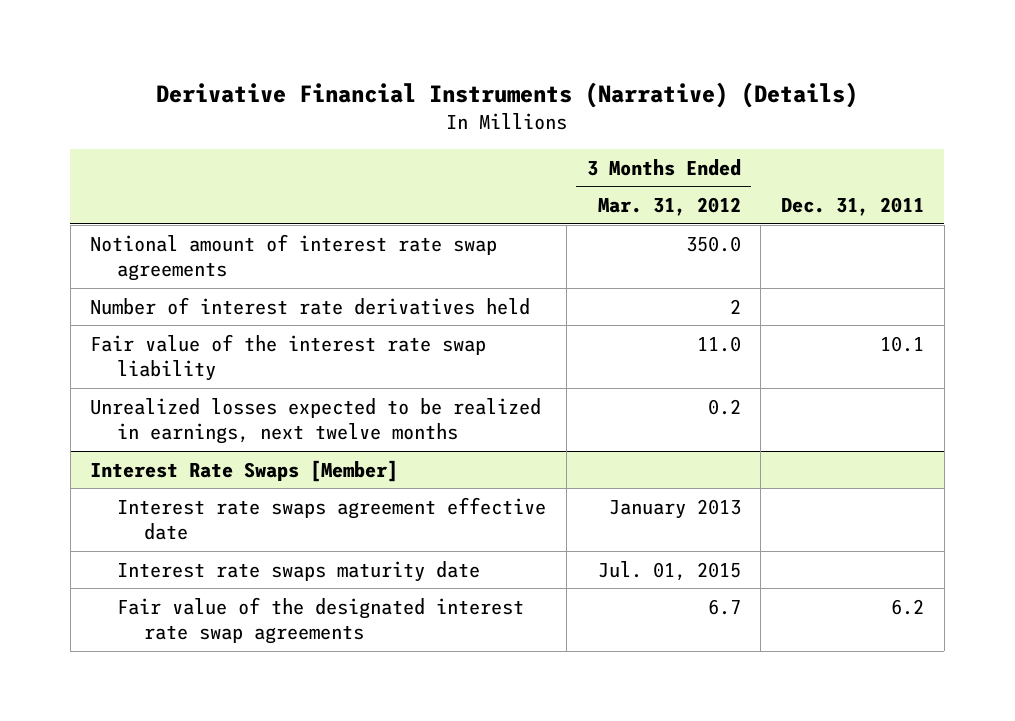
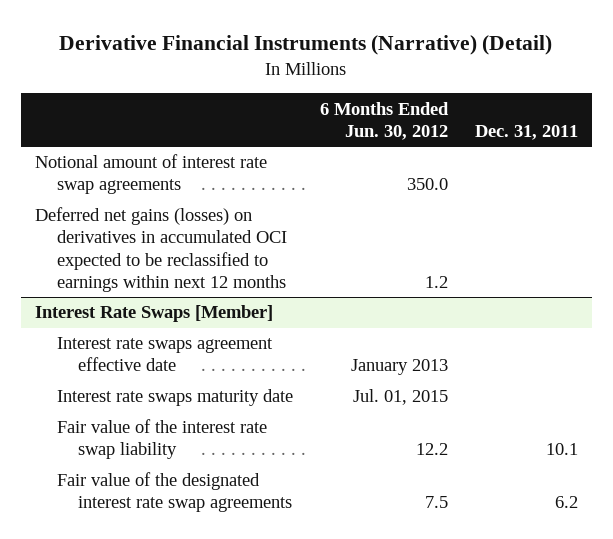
- Derivative Financial Instruments (Narrative) (Details)
+ Derivative Financial Instruments (Narrative) (Detail)
- | 3 Months Ended Mar. 31, 2012 | Dec. 31, 2011
+ | 6 Months Ended Jun. 30, 2012 | Dec. 31, 2011
- Number of interest rate derivatives held | 2 |
- Fair value of the interest rate swap liability | 11.0 | 10.1
- Unrealized losses expected to be realized in earnings, next twelve months | 0.2 |
+ Deferred net gains (losses) on derivatives in accumulated OCI expected to be reclassified to earnings within next 12 months | 1.2 |
@ Interest Rate Swaps [Member]
+ Fair value of the interest rate swap liability | 12.2 | 10.1

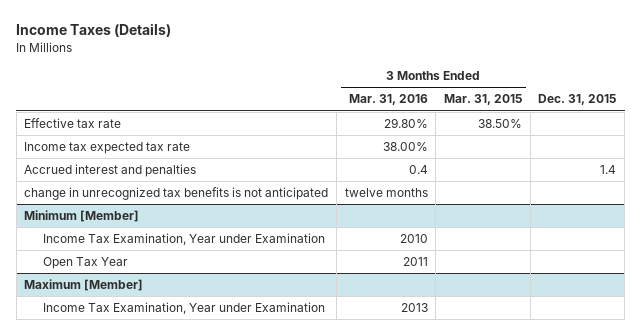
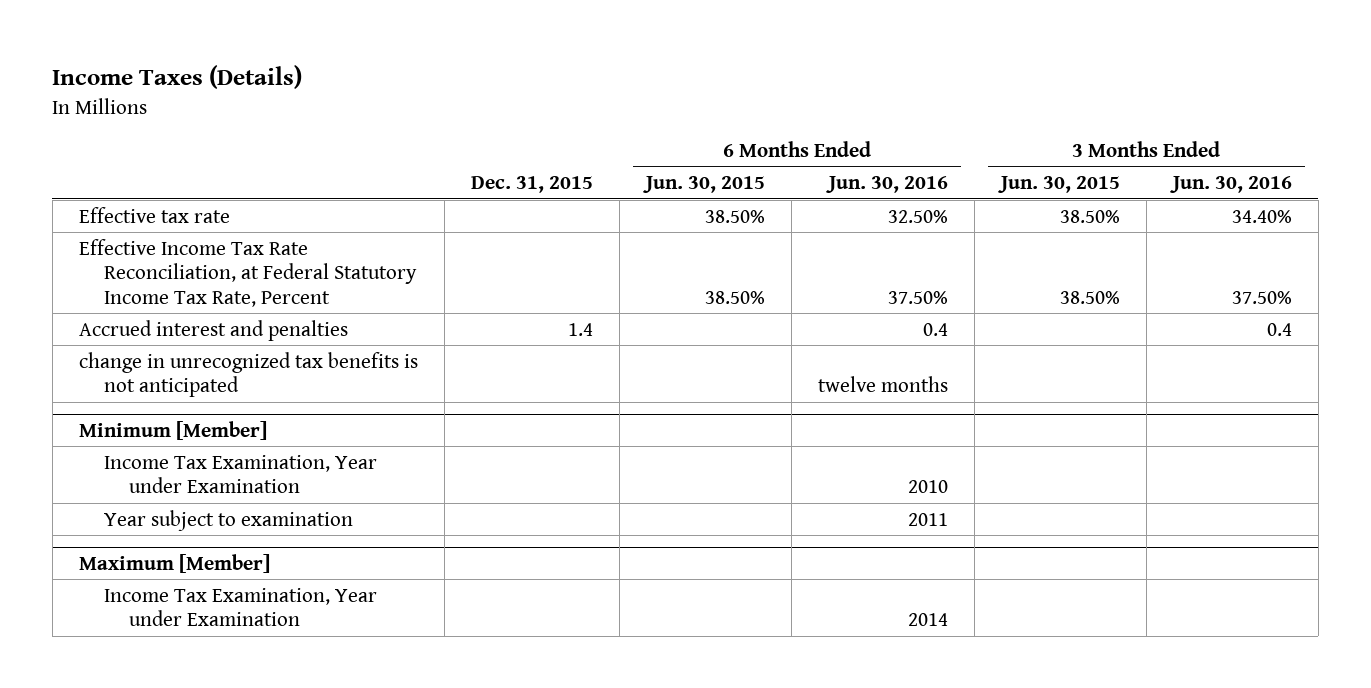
- | 3 Months Ended Mar. 31, 2016 | 3 Months Ended Mar. 31, 2015 | Dec. 31, 2015
+ | Dec. 31, 2015 | 6 Months Ended Jun. 30, 2015 | 6 Months Ended Jun. 30, 2016 | 3 Months Ended Jun. 30, 2015 | 3 Months Ended Jun. 30, 2016
- Income tax expected tax rate | 38.00% | |
+ Effective Income Tax Rate Reconciliation, at Federal Statutory Income Tax Rate, Percent | | 38.50% | 37.50% | 38.50% | 37.50%
@ Minimum [Member]
- Open Tax Year | 2011 | |
+ Year subject to examination | | | 2011 | |

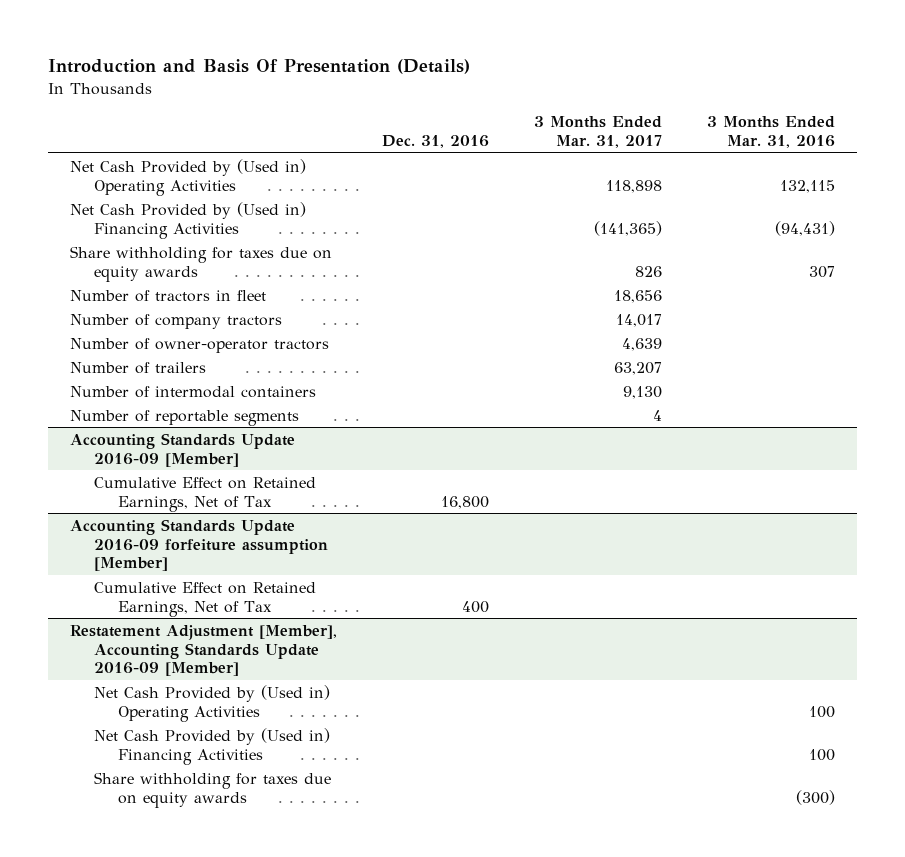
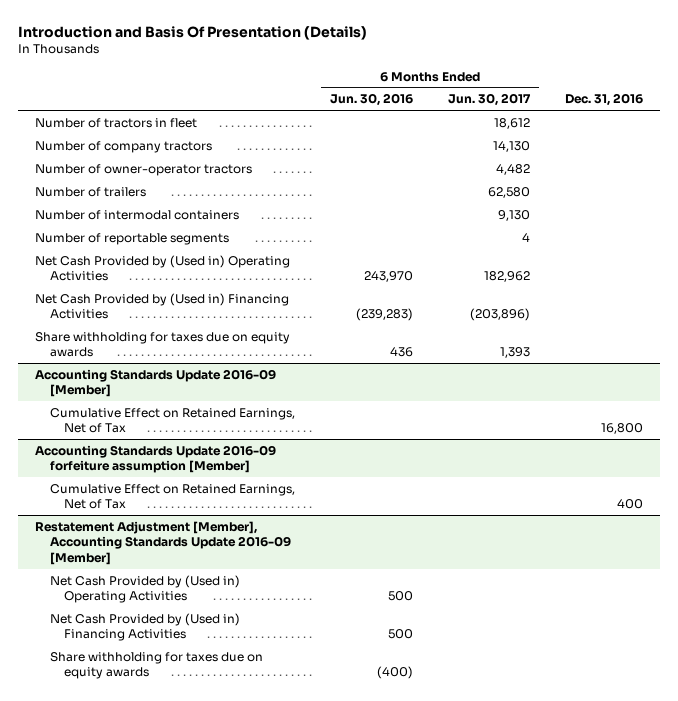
- | Dec. 31, 2016 | 3 Months Ended Mar. 31, 2017 | 3 Months Ended Mar. 31, 2016
+ | 6 Months Ended Jun. 30, 2016 | 6 Months Ended Jun. 30, 2017 | Dec. 31, 2016
moved down: Net Cash Provided by (Used in) Operating Activities | 243,970 | 182,962 |
moved down: Net Cash Provided by (Used in) Financing Activities | (239,283) | (203,896) |
moved down: Share withholding for taxes due on equity awards | 436 | 1,393 |

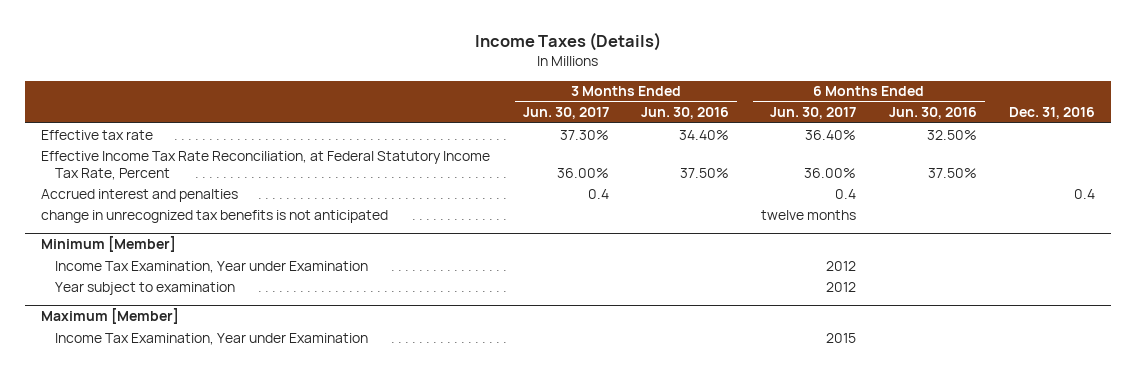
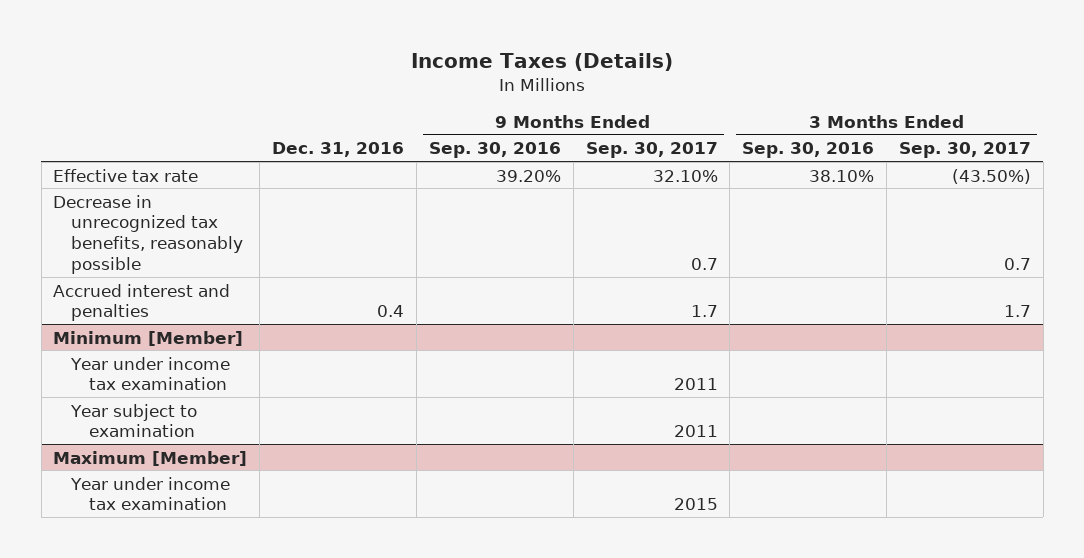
- | 3 Months Ended Jun. 30, 2017 | 3 Months Ended Jun. 30, 2016 | 6 Months Ended Jun. 30, 2017 | 6 Months Ended Jun. 30, 2016 | Dec. 31, 2016
+ | Dec. 31, 2016 | 9 Months Ended Sep. 30, 2016 | 9 Months Ended Sep. 30, 2017 | 3 Months Ended Sep. 30, 2016 | 3 Months Ended Sep. 30, 2017
- Effective Income Tax Rate Reconciliation, at Federal Statutory Income Tax Rate, Percent | 36.00% | 37.50% | 36.00% | 37.50% |
+ Decrease in unrecognized tax benefits, reasonably possible | | | 0.7 | | 0.7
- change in unrecognized tax benefits is not anticipated | | | twelve months | |
@ Minimum [Member]
- Income Tax Examination, Year under Examination | | | 2012 | |
+ Year under income tax examination | | | 2011 | |
@ Maximum [Member]
- Income Tax Examination, Year under Examination | | | 2015 | |
+ Year under income tax examination | | | 2015 | |

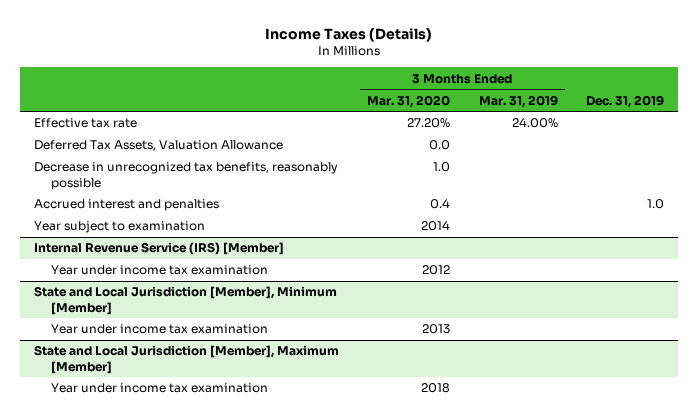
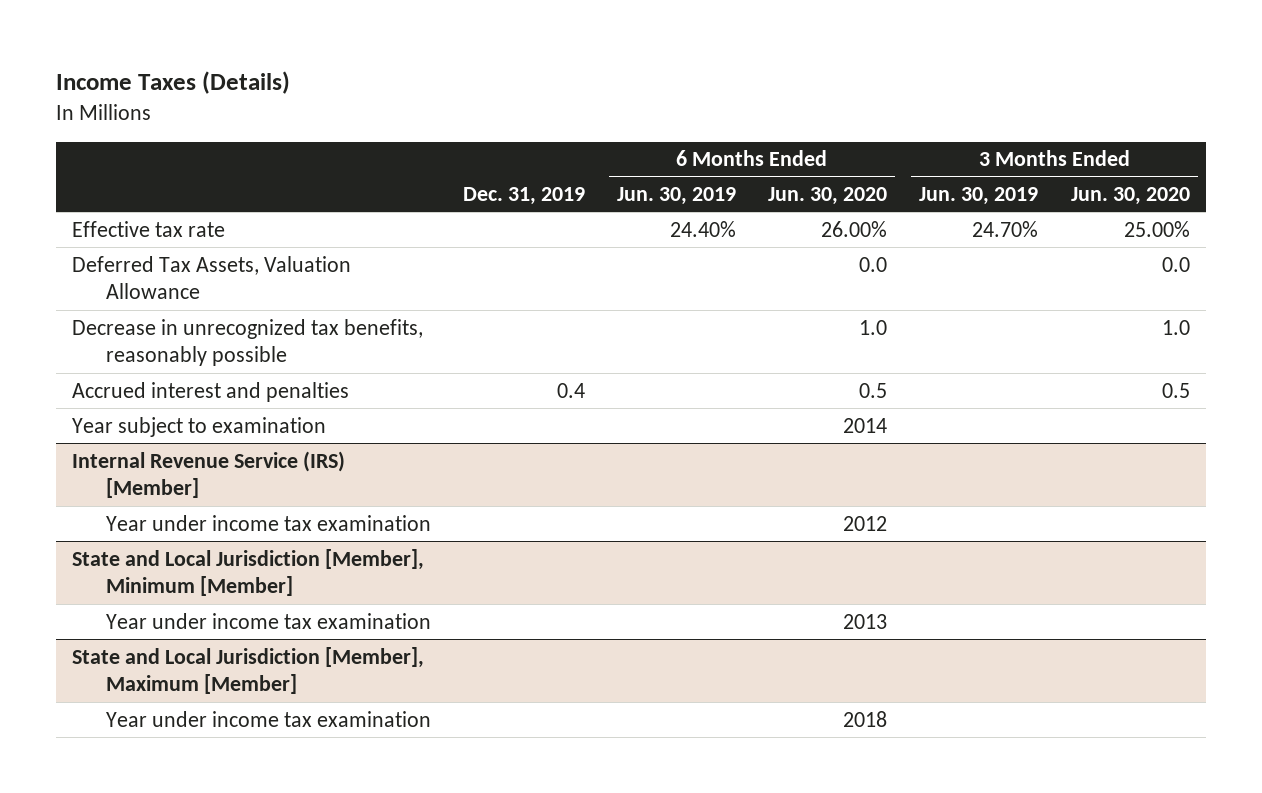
- | 3 Months Ended Mar. 31, 2020 | 3 Months Ended Mar. 31, 2019 | Dec. 31, 2019
+ | Dec. 31, 2019 | 6 Months Ended Jun. 30, 2019 | 6 Months Ended Jun. 30, 2020 | 3 Months Ended Jun. 30, 2019 | 3 Months Ended Jun. 30, 2020
- Accrued interest and penalties | 0.4 | | 1.0
+ Accrued interest and penalties | 0.4 | | 0.5 | | 0.5

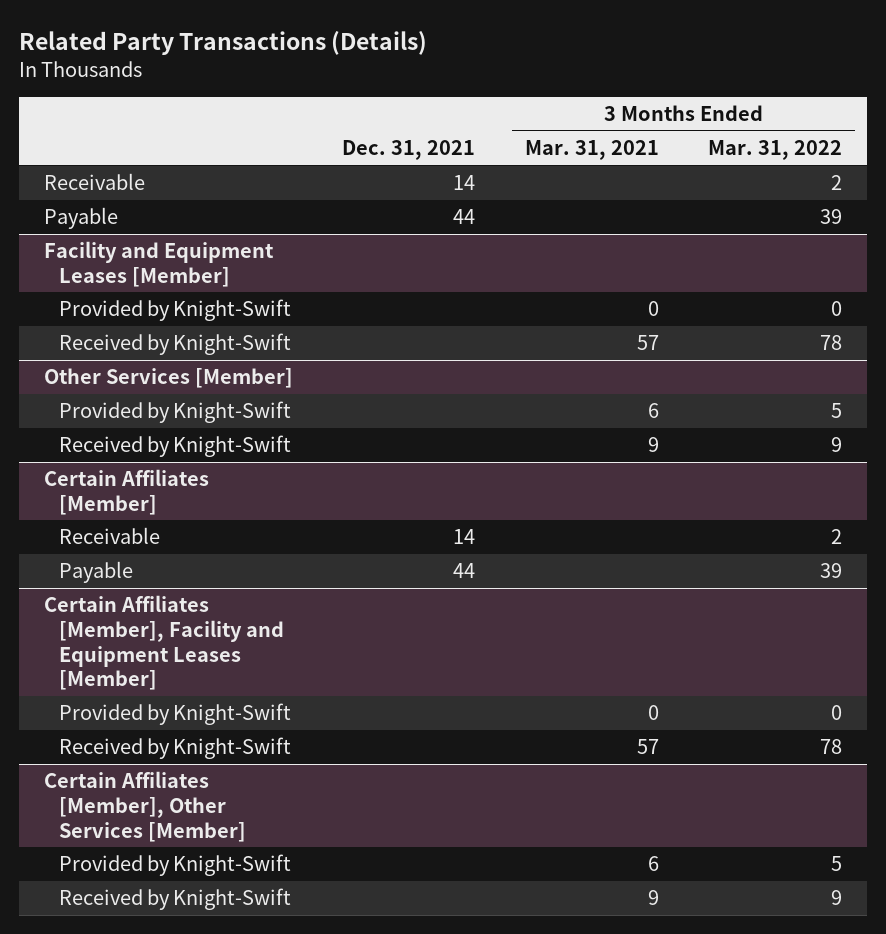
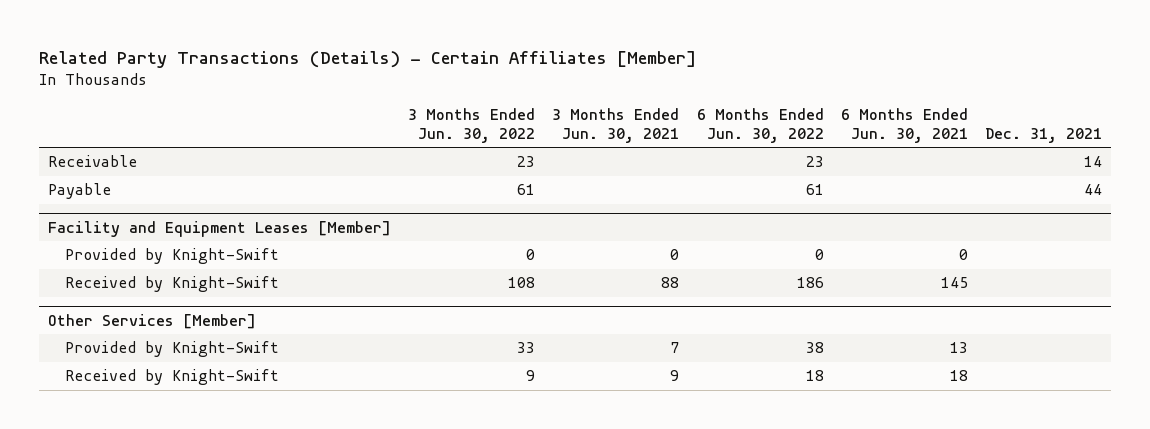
- Related Party Transactions (Details)
+ Related Party Transactions (Details) - Certain Affiliates [Member]
- | Dec. 31, 2021 | 3 Months Ended Mar. 31, 2021 | 3 Months Ended Mar. 31, 2022
+ | 3 Months Ended Jun. 30, 2022 | 3 Months Ended Jun. 30, 2021 | 6 Months Ended Jun. 30, 2022 | 6 Months Ended Jun. 30, 2021 | Dec. 31, 2021
- Certain Affiliates [Member]
- Receivable | 14 | | 2
- Payable | 44 | | 39
- Certain Affiliates [Member], Facility and Equipment Leases [Member]
- Provided by Knight-Swift | | 0 | 0
- Received by Knight-Swift | | 57 | 78
- Certain Affiliates [Member], Other Services [Member]
- Provided by Knight-Swift | | 6 | 5
- Received by Knight-Swift | | 9 | 9

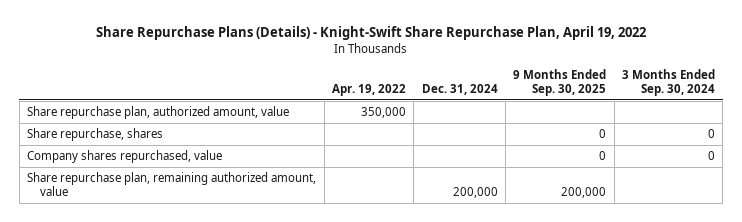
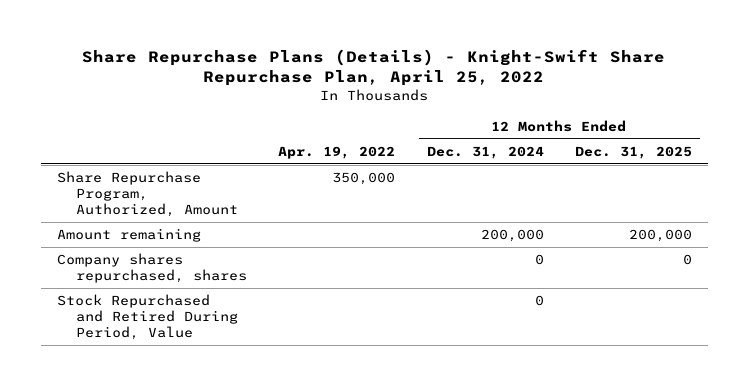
- Share Repurchase Plans (Details) - Knight-Swift Share Repurchase Plan, April 19, 2022
+ Share Repurchase Plans (Details) - Knight-Swift Share Repurchase Plan, April 25, 2022
- | Apr. 19, 2022 | Dec. 31, 2024 | 9 Months Ended Sep. 30, 2025 | 3 Months Ended Sep. 30, 2024
+ | Apr. 19, 2022 | 12 Months Ended Dec. 31, 2024 | 12 Months Ended Dec. 31, 2025
- Share repurchase plan, authorized amount, value | 350,000 | | |
- Share repurchase, shares | | | 0 | 0
- Company shares repurchased, value | | | 0 | 0
- Share repurchase plan, remaining authorized amount, value | | 200,000 | 200,000 |
+ Share Repurchase Program, Authorized, Amount | 350,000 | |
+ Amount remaining | | 200,000 | 200,000
+ Company shares repurchased, shares | | 0 | 0
+ Stock Repurchased and Retired During Period, Value | | 0 |

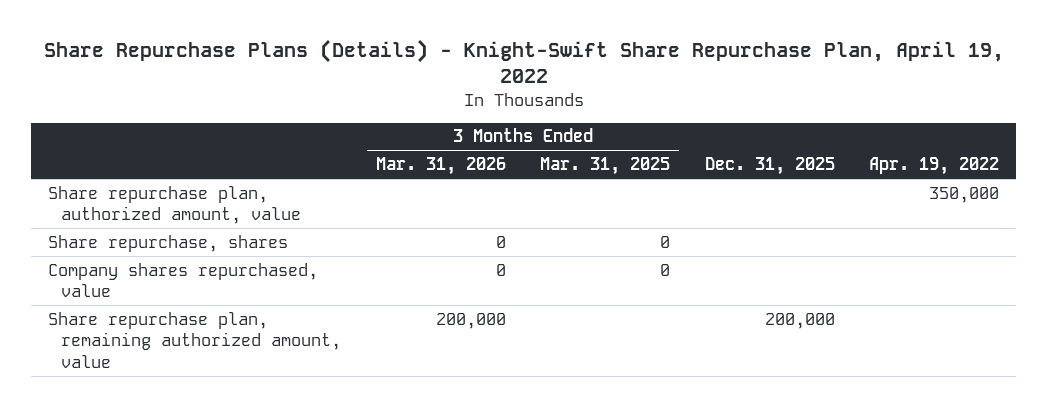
- Share Repurchase Plans (Details) - Knight-Swift Share Repurchase Plan, April 25, 2022
+ Share Repurchase Plans (Details) - Knight-Swift Share Repurchase Plan, April 19, 2022
- | Apr. 19, 2022 | 12 Months Ended Dec. 31, 2024 | 12 Months Ended Dec. 31, 2025
+ | 3 Months Ended Mar. 31, 2026 | 3 Months Ended Mar. 31, 2025 | Dec. 31, 2025 | Apr. 19, 2022
- Share Repurchase Program, Authorized, Amount | 350,000 | |
- Amount remaining | | 200,000 | 200,000
- Company shares repurchased, shares | | 0 | 0
- Stock Repurchased and Retired During Period, Value | | 0 |
+ Share repurchase plan, authorized amount, value | | | | 350,000
+ Share repurchase, shares | 0 | 0 | |
+ Company shares repurchased, value | 0 | 0 | |
+ Share repurchase plan, remaining authorized amount, value | 200,000 | | 200,000 |

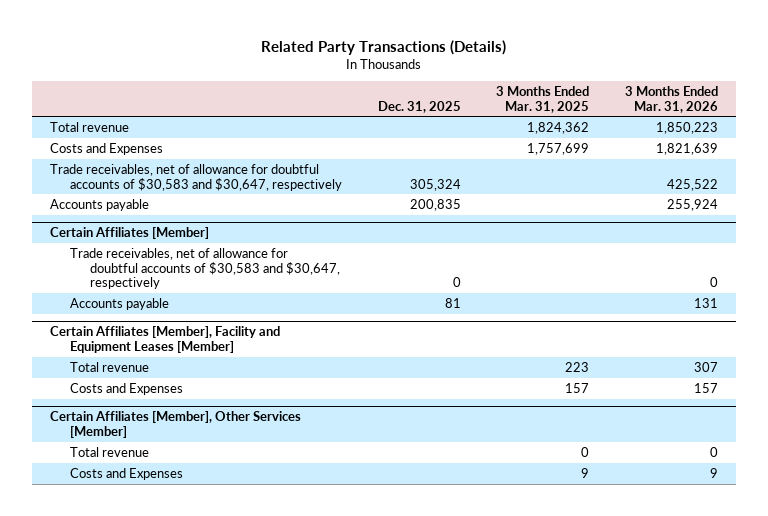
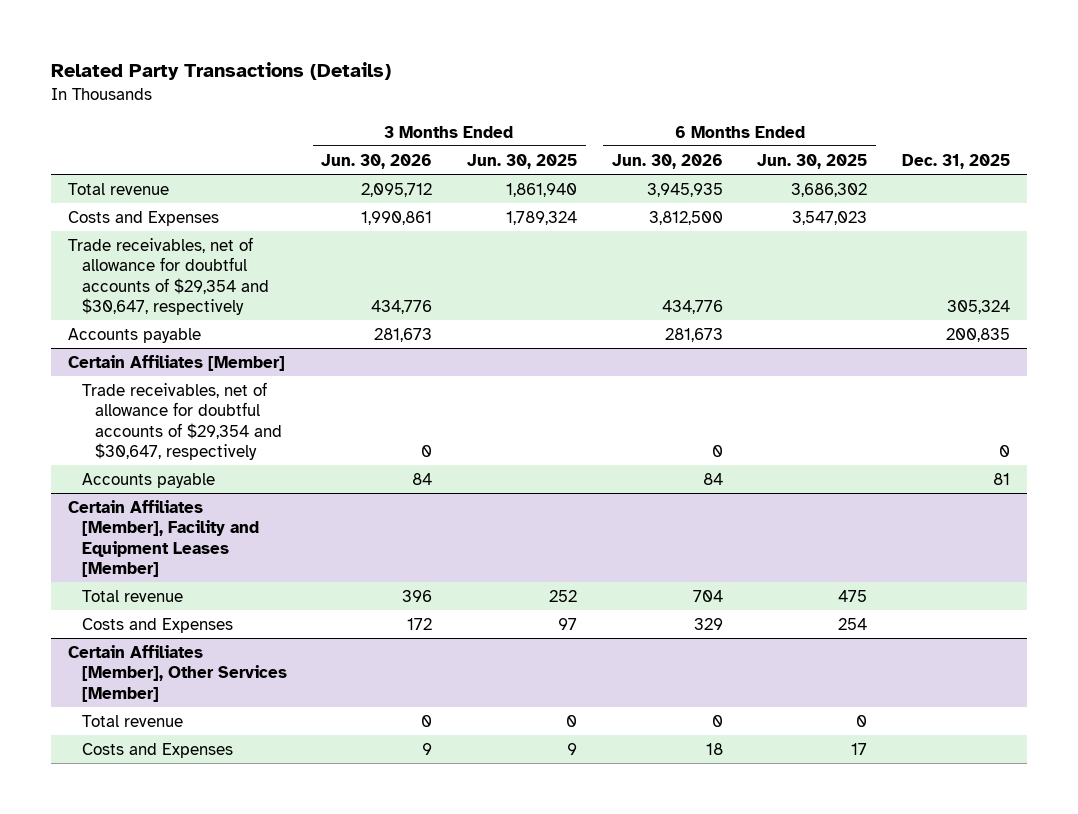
- | Dec. 31, 2025 | 3 Months Ended Mar. 31, 2025 | 3 Months Ended Mar. 31, 2026
+ | 3 Months Ended Jun. 30, 2026 | 3 Months Ended Jun. 30, 2025 | 6 Months Ended Jun. 30, 2026 | 6 Months Ended Jun. 30, 2025 | Dec. 31, 2025
- Trade receivables, net of allowance for doubtful accounts of $30,583 and $30,647, respectively | 305,324 | | 425,522
+ Trade receivables, net of allowance for doubtful accounts of $29,354 and $30,647, respectively | 434,776 | | 434,776 | | 305,324
@ Certain Affiliates [Member]
- Trade receivables, net of allowance for doubtful accounts of $30,583 and $30,647, respectively | 0 | | 0
+ Trade receivables, net of allowance for doubtful accounts of $29,354 and $30,647, respectively | 0 | | 0 | | 0

